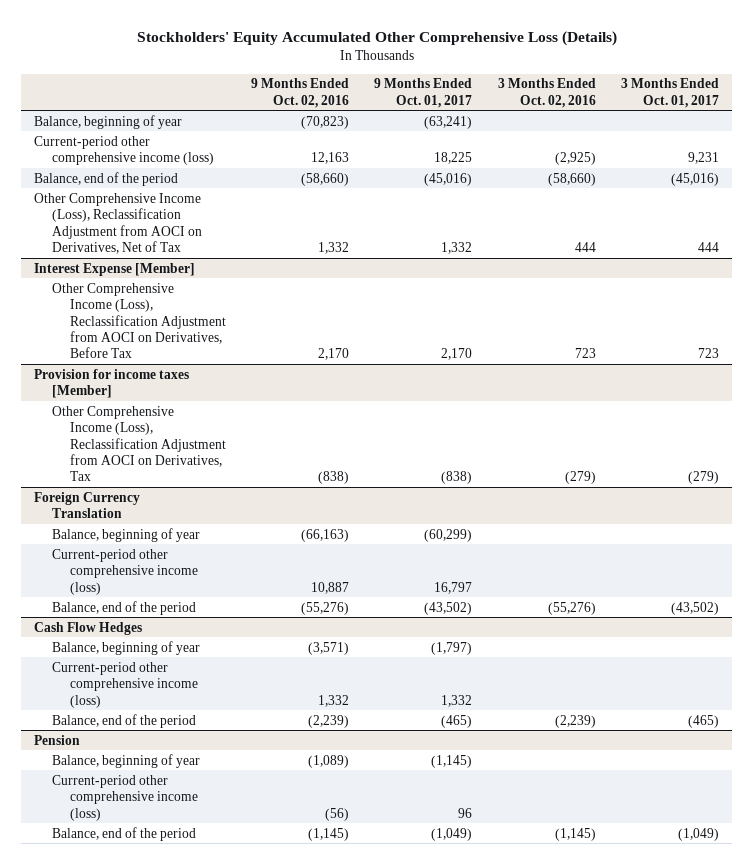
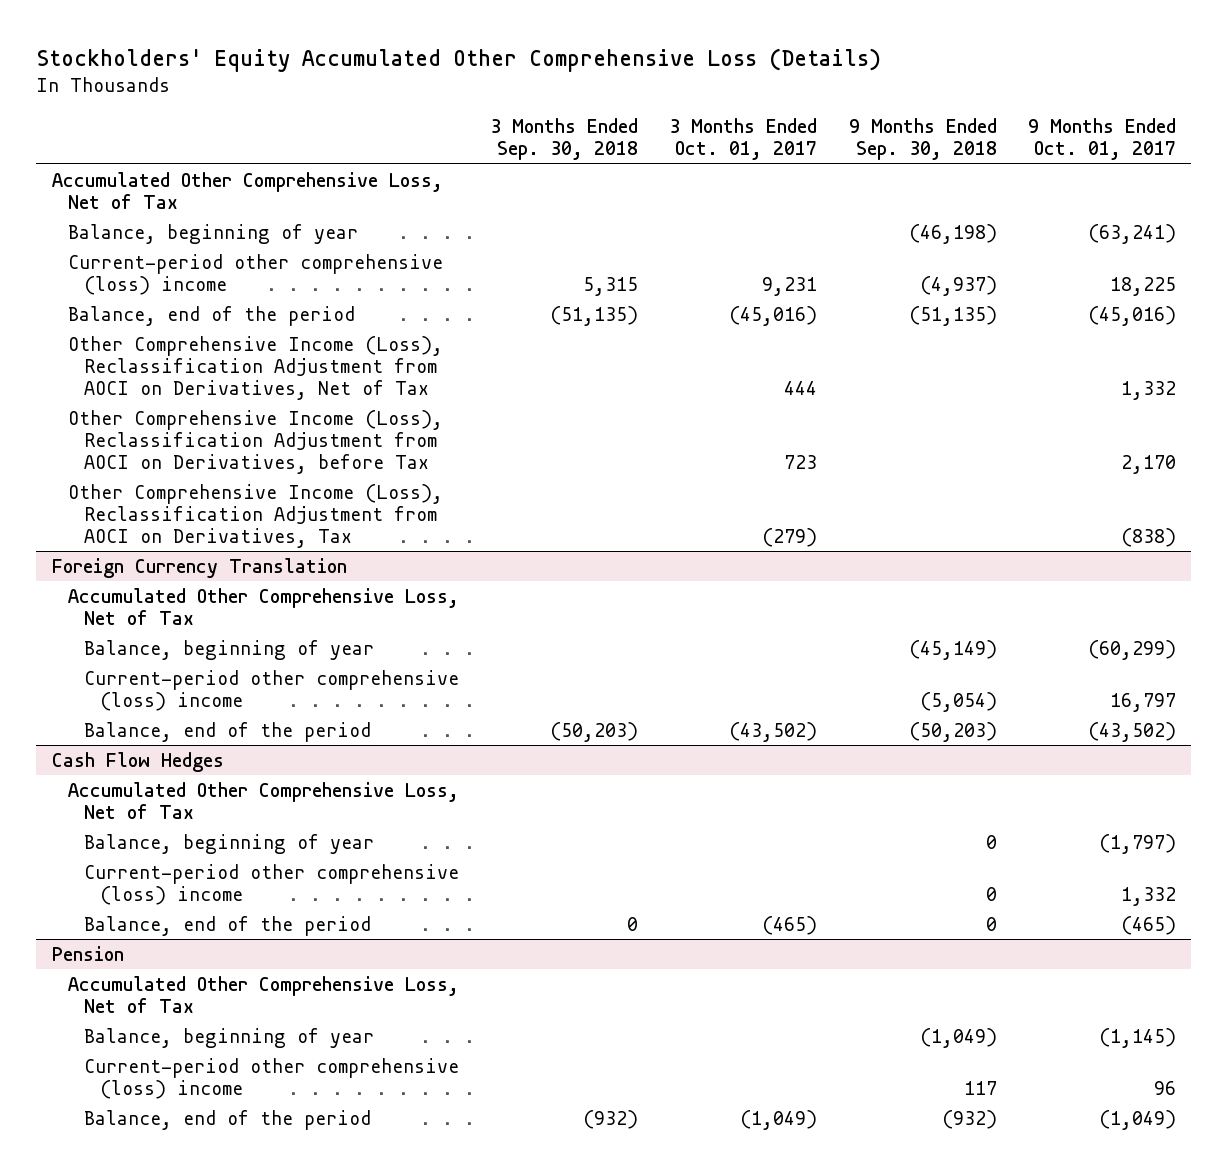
- | 9 Months Ended Oct. 02, 2016 | 9 Months Ended Oct. 01, 2017 | 3 Months Ended Oct. 02, 2016 | 3 Months Ended Oct. 01, 2017
+ | 3 Months Ended Sep. 30, 2018 | 3 Months Ended Oct. 01, 2017 | 9 Months Ended Sep. 30, 2018 | 9 Months Ended Oct. 01, 2017
+ Accumulated Other Comprehensive Loss, Net of Tax
- Current-period other comprehensive income (loss) | 12,163 | 18,225 | (2,925) | 9,231
+ Current-period other comprehensive (loss) income | 5,315 | 9,231 | (4,937) | 18,225
- Interest Expense [Member]
- Other Comprehensive Income (Loss), Reclassification Adjustment from AOCI on Derivatives, Before Tax | 2,170 | 2,170 | 723 | 723
- Provision for income taxes [Member]
+ Other Comprehensive Income (Loss), Reclassification Adjustment from AOCI on Derivatives, before Tax | | 723 | | 2,170
@ Foreign Currency Translation
+ Accumulated Other Comprehensive Loss, Net of Tax
- Current-period other comprehensive income (loss) | 10,887 | 16,797 | |
+ Current-period other comprehensive (loss) income | | | (5,054) | 16,797
@ Cash Flow Hedges
+ Accumulated Other Comprehensive Loss, Net of Tax
- Current-period other comprehensive income (loss) | 1,332 | 1,332 | |
+ Current-period other comprehensive (loss) income | | | 0 | 1,332
@ Pension
+ Accumulated Other Comprehensive Loss, Net of Tax
- Current-period other comprehensive income (loss) | (56) | 96 | |
+ Current-period other comprehensive (loss) income | | | 117 | 96

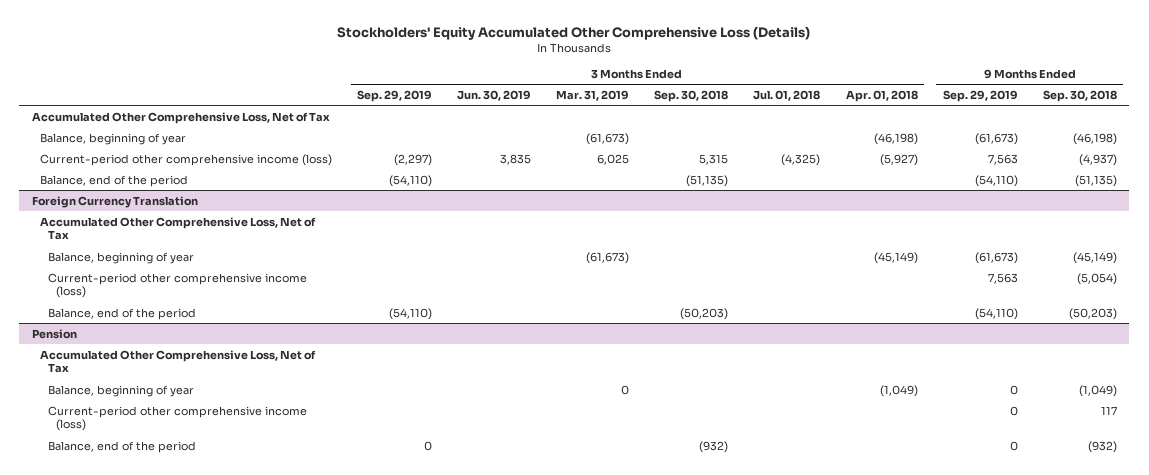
- | 3 Months Ended Sep. 30, 2018 | 3 Months Ended Oct. 01, 2017 | 9 Months Ended Sep. 30, 2018 | 9 Months Ended Oct. 01, 2017
+ | 3 Months Ended Sep. 29, 2019 | 3 Months Ended Jun. 30, 2019 | 3 Months Ended Mar. 31, 2019 | 3 Months Ended Sep. 30, 2018 | 3 Months Ended Jul. 01, 2018 | 3 Months Ended Apr. 01, 2018 | 9 Months Ended Sep. 29, 2019 | 9 Months Ended Sep. 30, 2018
- Current-period other comprehensive (loss) income | 5,315 | 9,231 | (4,937) | 18,225
+ Current-period other comprehensive income (loss) | (2,297) | 3,835 | 6,025 | 5,315 | (4,325) | (5,927) | 7,563 | (4,937)
- Other Comprehensive Income (Loss), Reclassification Adjustment from AOCI on Derivatives, Net of Tax | | 444 | | 1,332
- Other Comprehensive Income (Loss), Reclassification Adjustment from AOCI on Derivatives, before Tax | | 723 | | 2,170
- Other Comprehensive Income (Loss), Reclassification Adjustment from AOCI on Derivatives, Tax | | (279) | | (838)
@ Foreign Currency Translation
- Current-period other comprehensive (loss) income | | | (5,054) | 16,797
+ Current-period other comprehensive income (loss) | | | | | | | 7,563 | (5,054)
- Cash Flow Hedges
- Accumulated Other Comprehensive Loss, Net of Tax
- Balance, beginning of year | | | 0 | (1,797)
- Current-period other comprehensive (loss) income | | | 0 | 1,332
- Balance, end of the period | 0 | (465) | 0 | (465)
@ Pension
- Current-period other comprehensive (loss) income | | | 117 | 96
+ Current-period other comprehensive income (loss) | | | | | | | 0 | 117

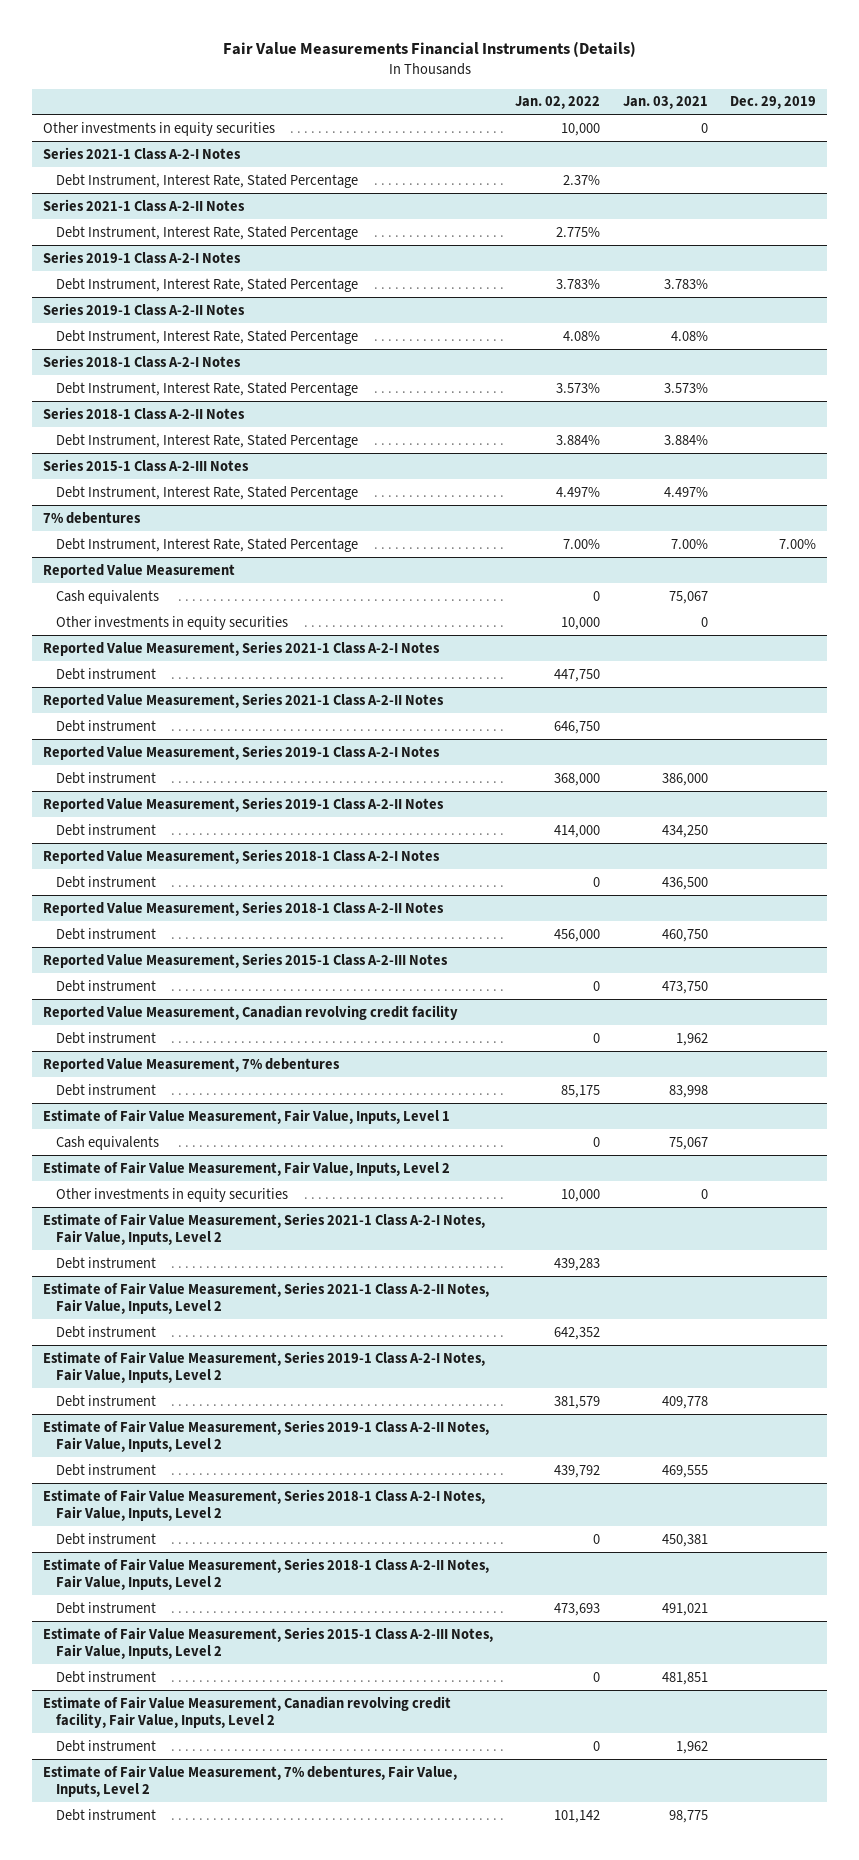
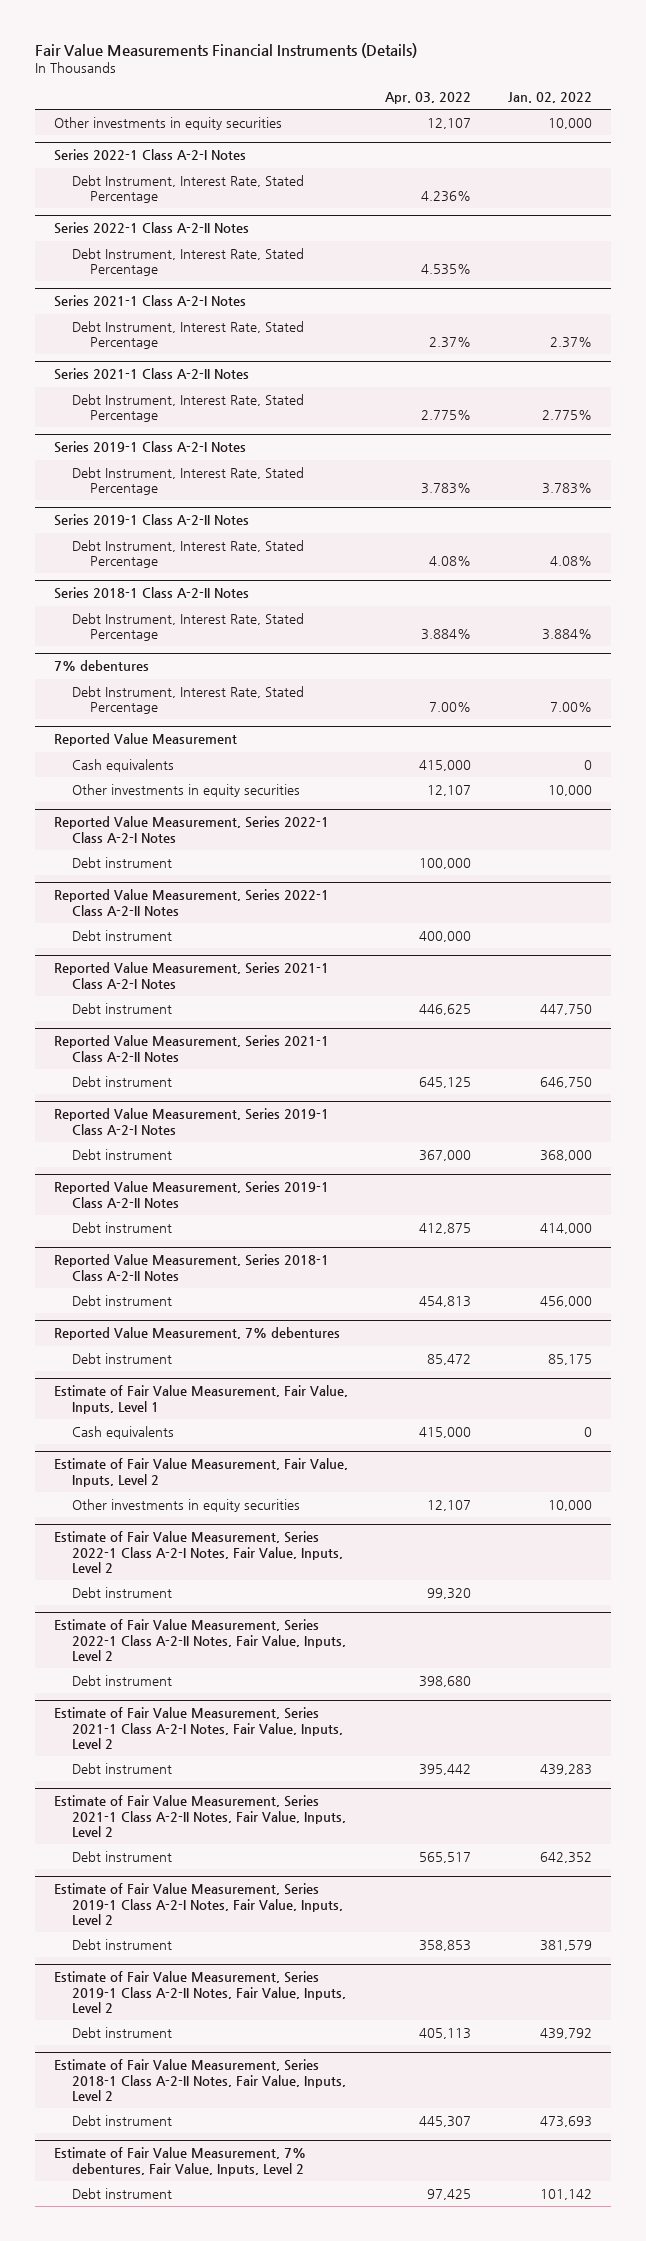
- | Jan. 02, 2022 | Jan. 03, 2021 | Dec. 29, 2019
+ | Apr. 03, 2022 | Jan. 02, 2022
+ Series 2022-1 Class A-2-I Notes
+ Debt Instrument, Interest Rate, Stated Percentage | 4.236% |
+ Series 2022-1 Class A-2-II Notes
+ Debt Instrument, Interest Rate, Stated Percentage | 4.535% |
- Series 2018-1 Class A-2-I Notes
- Debt Instrument, Interest Rate, Stated Percentage | 3.573% | 3.573% |
- Series 2015-1 Class A-2-III Notes
- Debt Instrument, Interest Rate, Stated Percentage | 4.497% | 4.497% |
+ Reported Value Measurement, Series 2022-1 Class A-2-I Notes
+ Debt instrument | 100,000 |
+ Reported Value Measurement, Series 2022-1 Class A-2-II Notes
+ Debt instrument | 400,000 |
- Reported Value Measurement, Series 2018-1 Class A-2-I Notes
- Debt instrument | 0 | 436,500 |
- Reported Value Measurement, Series 2015-1 Class A-2-III Notes
- Debt instrument | 0 | 473,750 |
- Reported Value Measurement, Canadian revolving credit facility
- Debt instrument | 0 | 1,962 |
+ Estimate of Fair Value Measurement, Series 2022-1 Class A-2-I Notes, Fair Value, Inputs, Level 2
+ Debt instrument | 99,320 |
+ Estimate of Fair Value Measurement, Series 2022-1 Class A-2-II Notes, Fair Value, Inputs, Level 2
+ Debt instrument | 398,680 |
- Estimate of Fair Value Measurement, Series 2018-1 Class A-2-I Notes, Fair Value, Inputs, Level 2
- Debt instrument | 0 | 450,381 |
- Estimate of Fair Value Measurement, Series 2015-1 Class A-2-III Notes, Fair Value, Inputs, Level 2
- Debt instrument | 0 | 481,851 |
- Estimate of Fair Value Measurement, Canadian revolving credit facility, Fair Value, Inputs, Level 2
- Debt instrument | 0 | 1,962 |

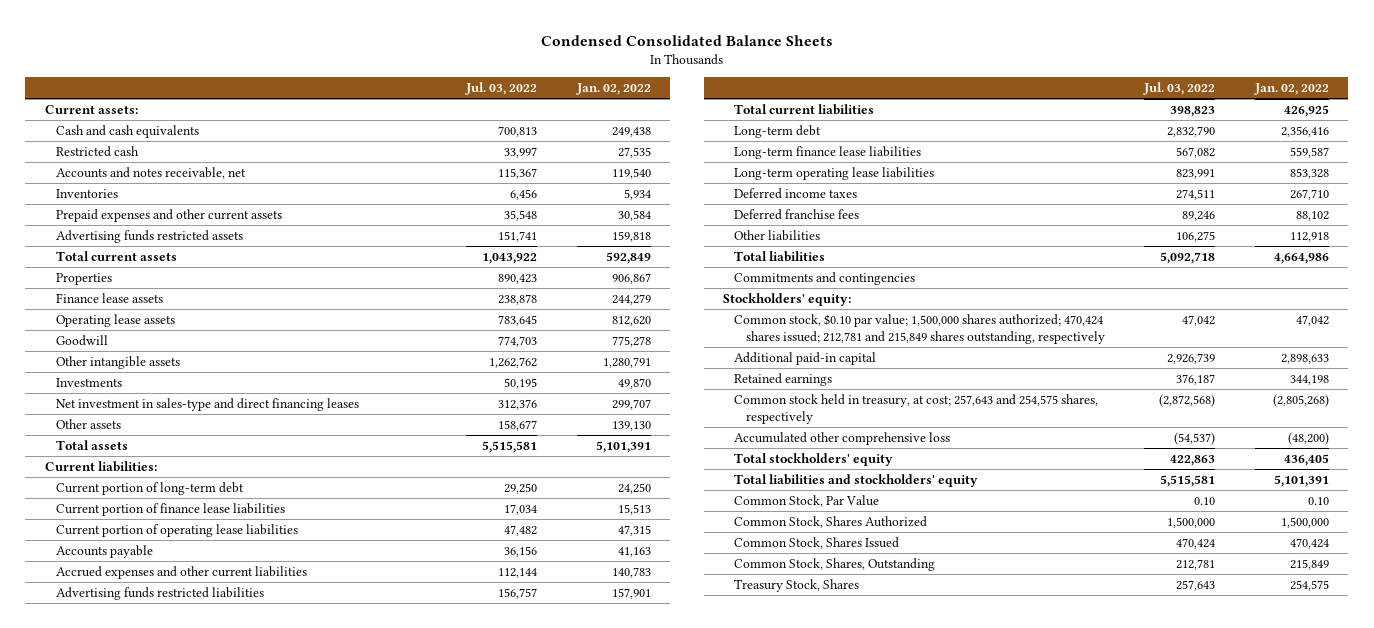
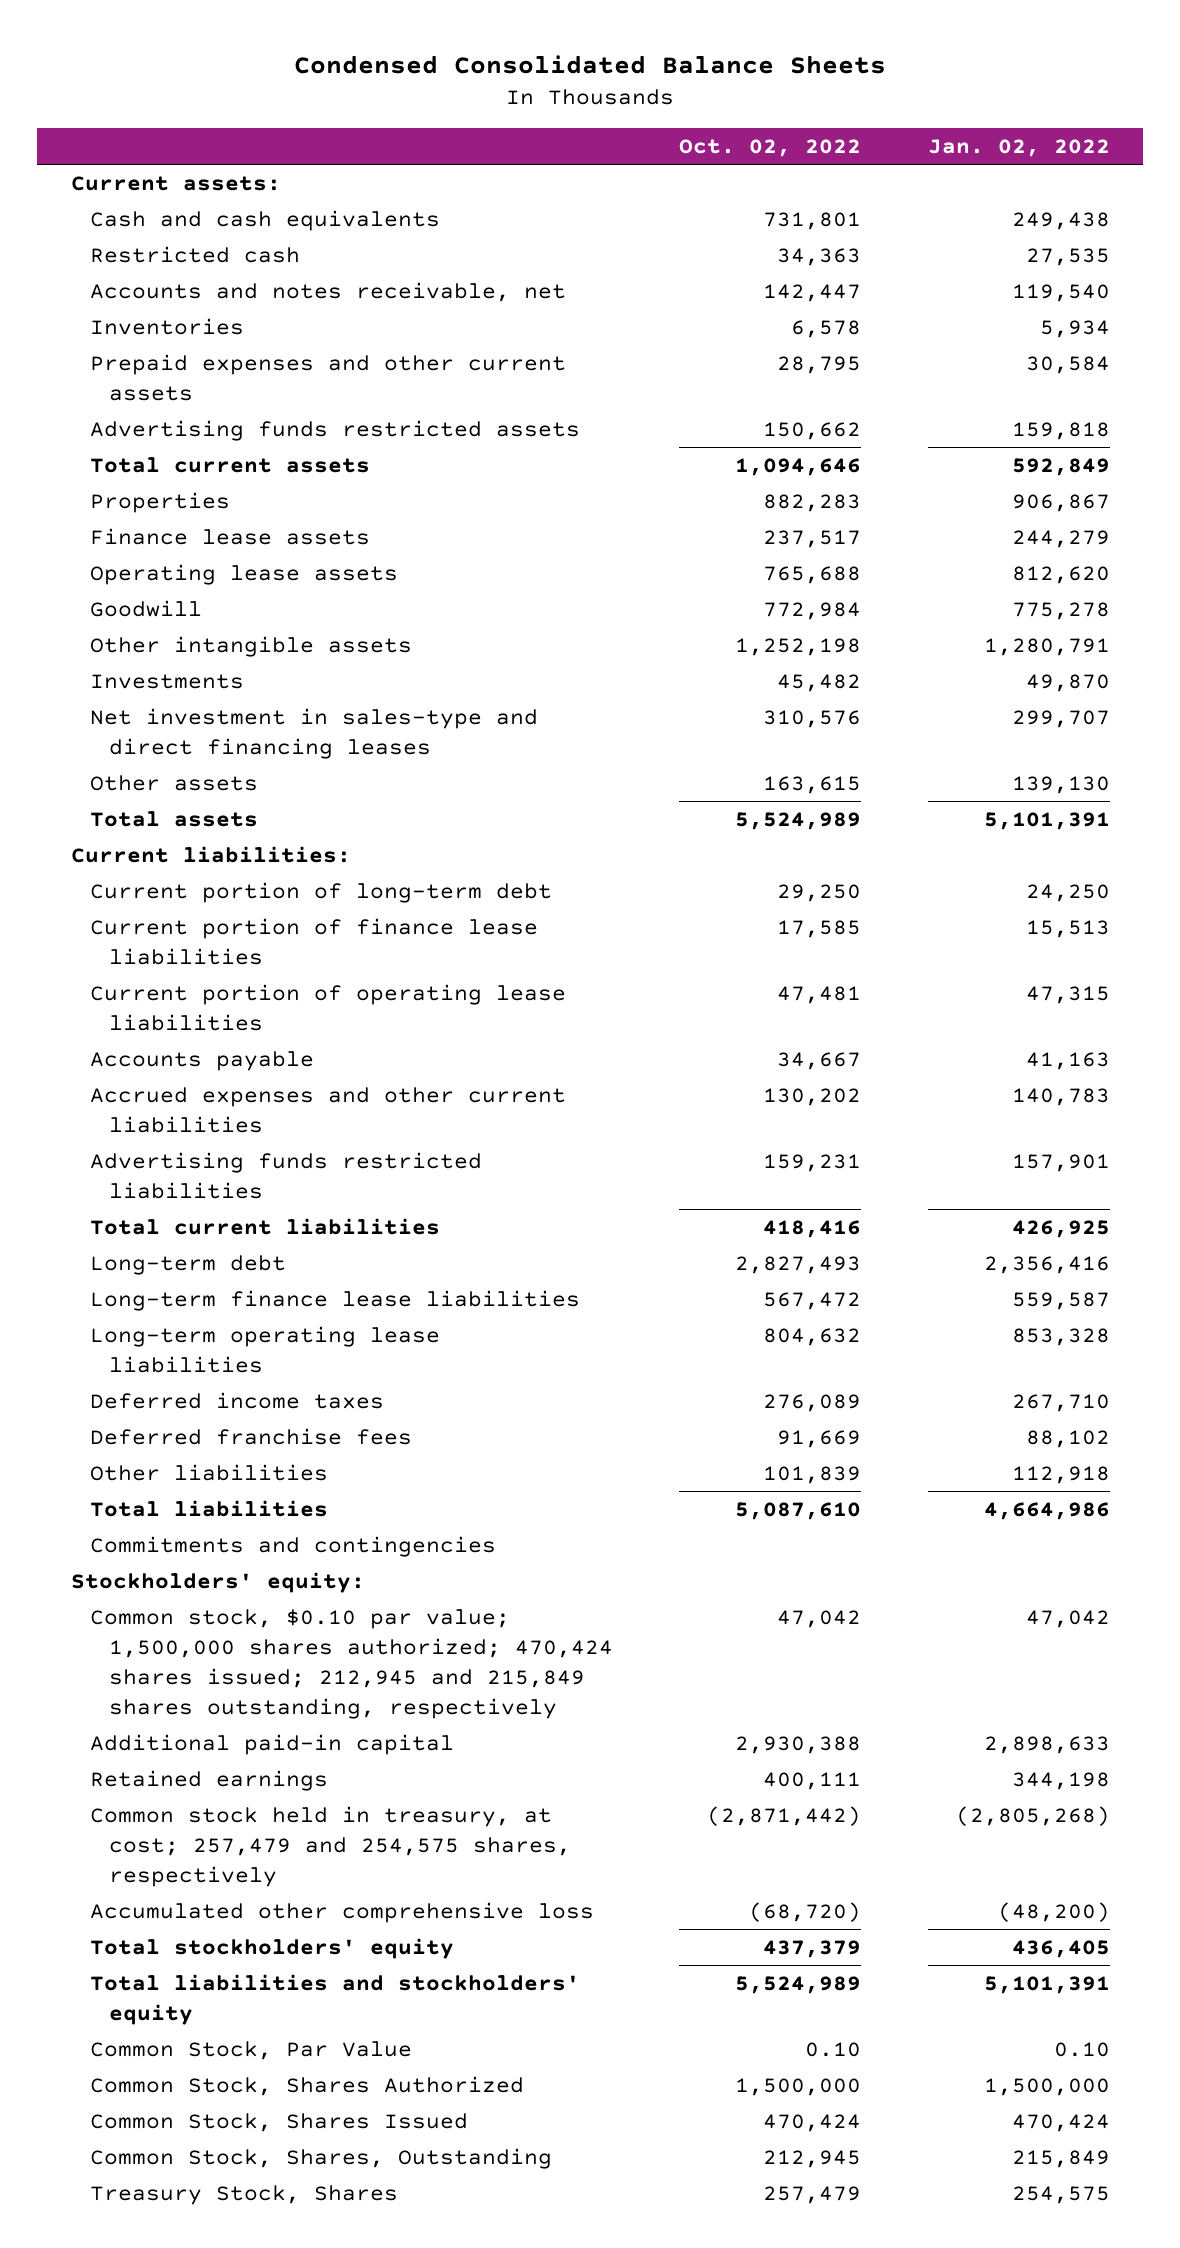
- | Jul. 03, 2022 | Jan. 02, 2022
+ | Oct. 02, 2022 | Jan. 02, 2022
- Common stock, $0.10 par value; 1,500,000 shares authorized; 470,424 shares issued; 212,781 and 215,849 shares outstanding, respectively | 47,042 | 47,042
+ Common stock, $0.10 par value; 1,500,000 shares authorized; 470,424 shares issued; 212,945 and 215,849 shares outstanding, respectively | 47,042 | 47,042
- Common stock held in treasury, at cost; 257,643 and 254,575 shares, respectively | (2,872,568) | (2,805,268)
+ Common stock held in treasury, at cost; 257,479 and 254,575 shares, respectively | (2,871,442) | (2,805,268)

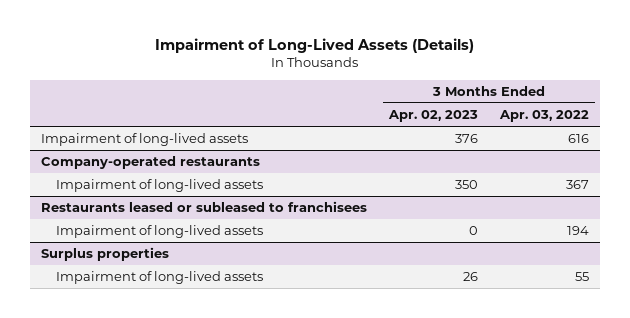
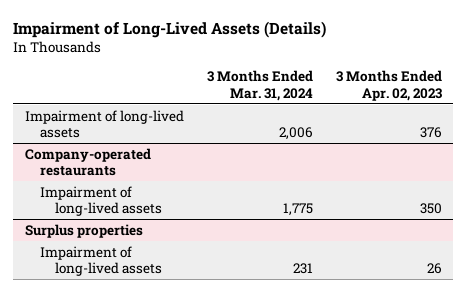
- | 3 Months Ended Apr. 02, 2023 | 3 Months Ended Apr. 03, 2022
+ | 3 Months Ended Mar. 31, 2024 | 3 Months Ended Apr. 02, 2023
- Restaurants leased or subleased to franchisees
- Impairment of long-lived assets | 0 | 194

